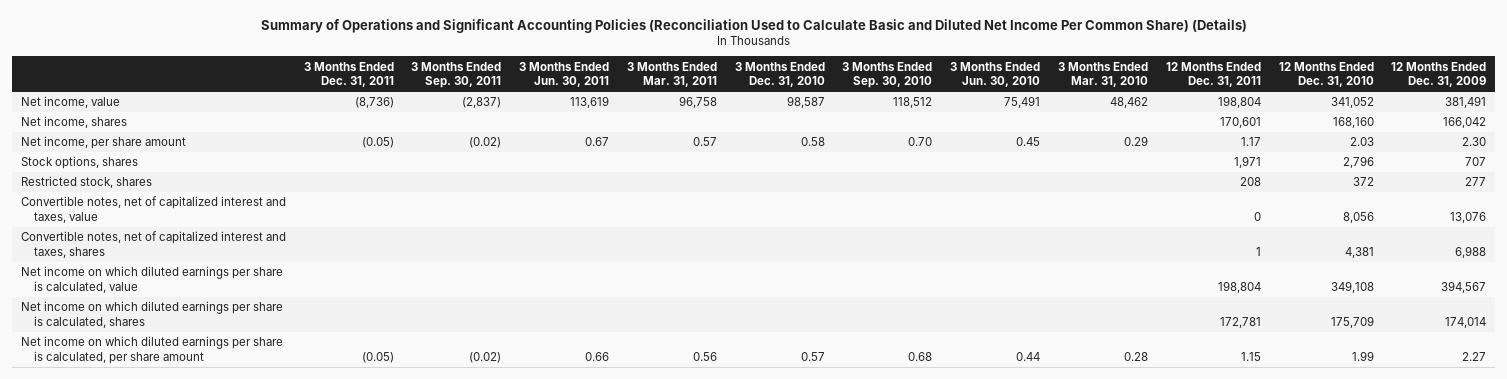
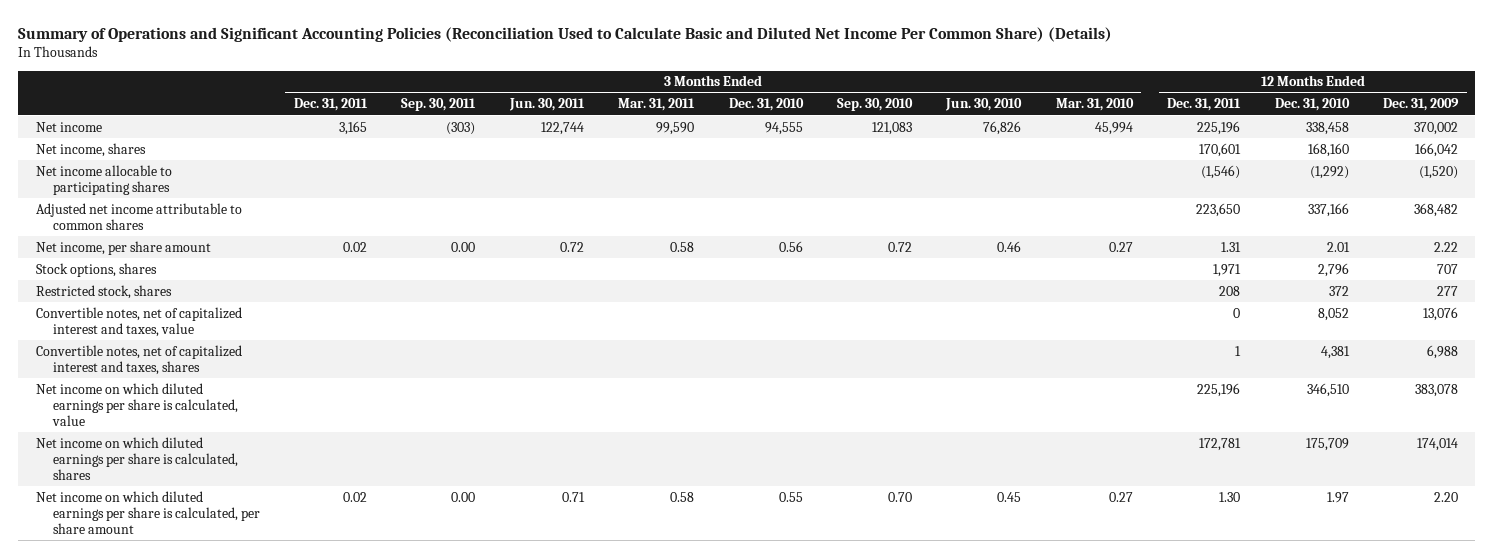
- Net income, value | (8,736) | (2,837) | 113,619 | 96,758 | 98,587 | 118,512 | 75,491 | 48,462 | 198,804 | 341,052 | 381,491
+ Net income | 3,165 | (303) | 122,744 | 99,590 | 94,555 | 121,083 | 76,826 | 45,994 | 225,196 | 338,458 | 370,002
- Net income, per share amount | (0.05) | (0.02) | 0.67 | 0.57 | 0.58 | 0.70 | 0.45 | 0.29 | 1.17 | 2.03 | 2.30
+ Net income allocable to participating shares | | | | | | | | | (1,546) | (1,292) | (1,520)
+ Adjusted net income attributable to common shares | | | | | | | | | 223,650 | 337,166 | 368,482
+ Net income, per share amount | 0.02 | 0.00 | 0.72 | 0.58 | 0.56 | 0.72 | 0.46 | 0.27 | 1.31 | 2.01 | 2.22
- Convertible notes, net of capitalized interest and taxes, value | | | | | | | | | 0 | 8,056 | 13,076
+ Convertible notes, net of capitalized interest and taxes, value | | | | | | | | | 0 | 8,052 | 13,076
- Net income on which diluted earnings per share is calculated, value | | | | | | | | | 198,804 | 349,108 | 394,567
+ Net income on which diluted earnings per share is calculated, value | | | | | | | | | 225,196 | 346,510 | 383,078
- Net income on which diluted earnings per share is calculated, per share amount | (0.05) | (0.02) | 0.66 | 0.56 | 0.57 | 0.68 | 0.44 | 0.28 | 1.15 | 1.99 | 2.27
+ Net income on which diluted earnings per share is calculated, per share amount | 0.02 | 0.00 | 0.71 | 0.58 | 0.55 | 0.70 | 0.45 | 0.27 | 1.30 | 1.97 | 2.20

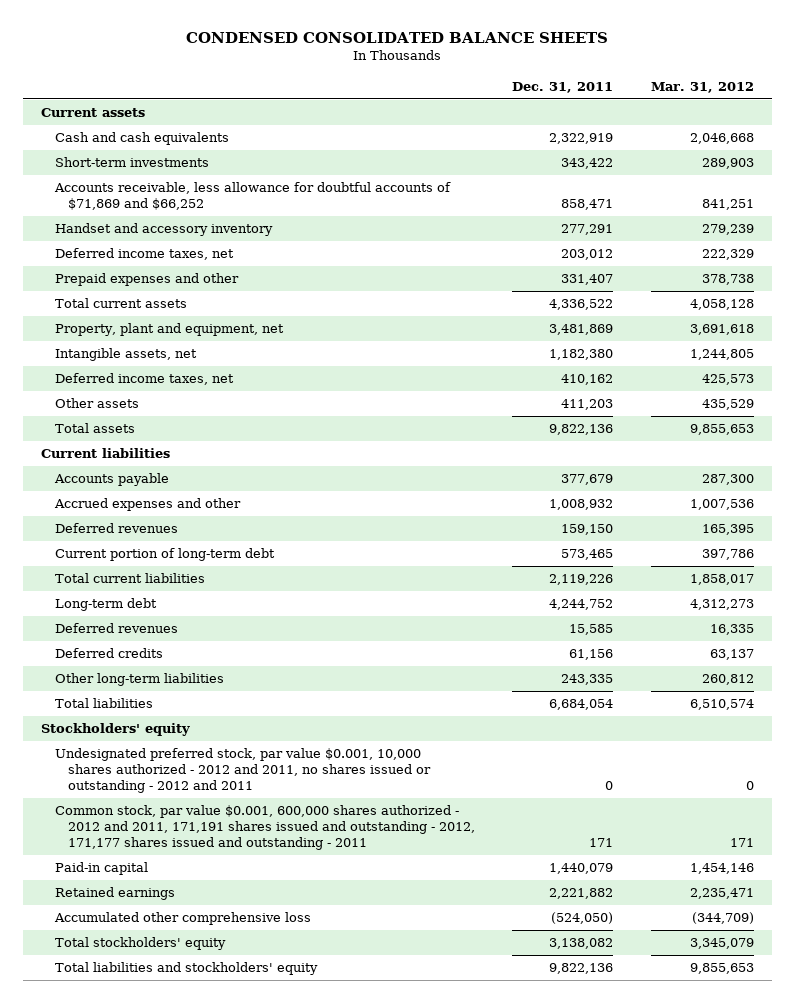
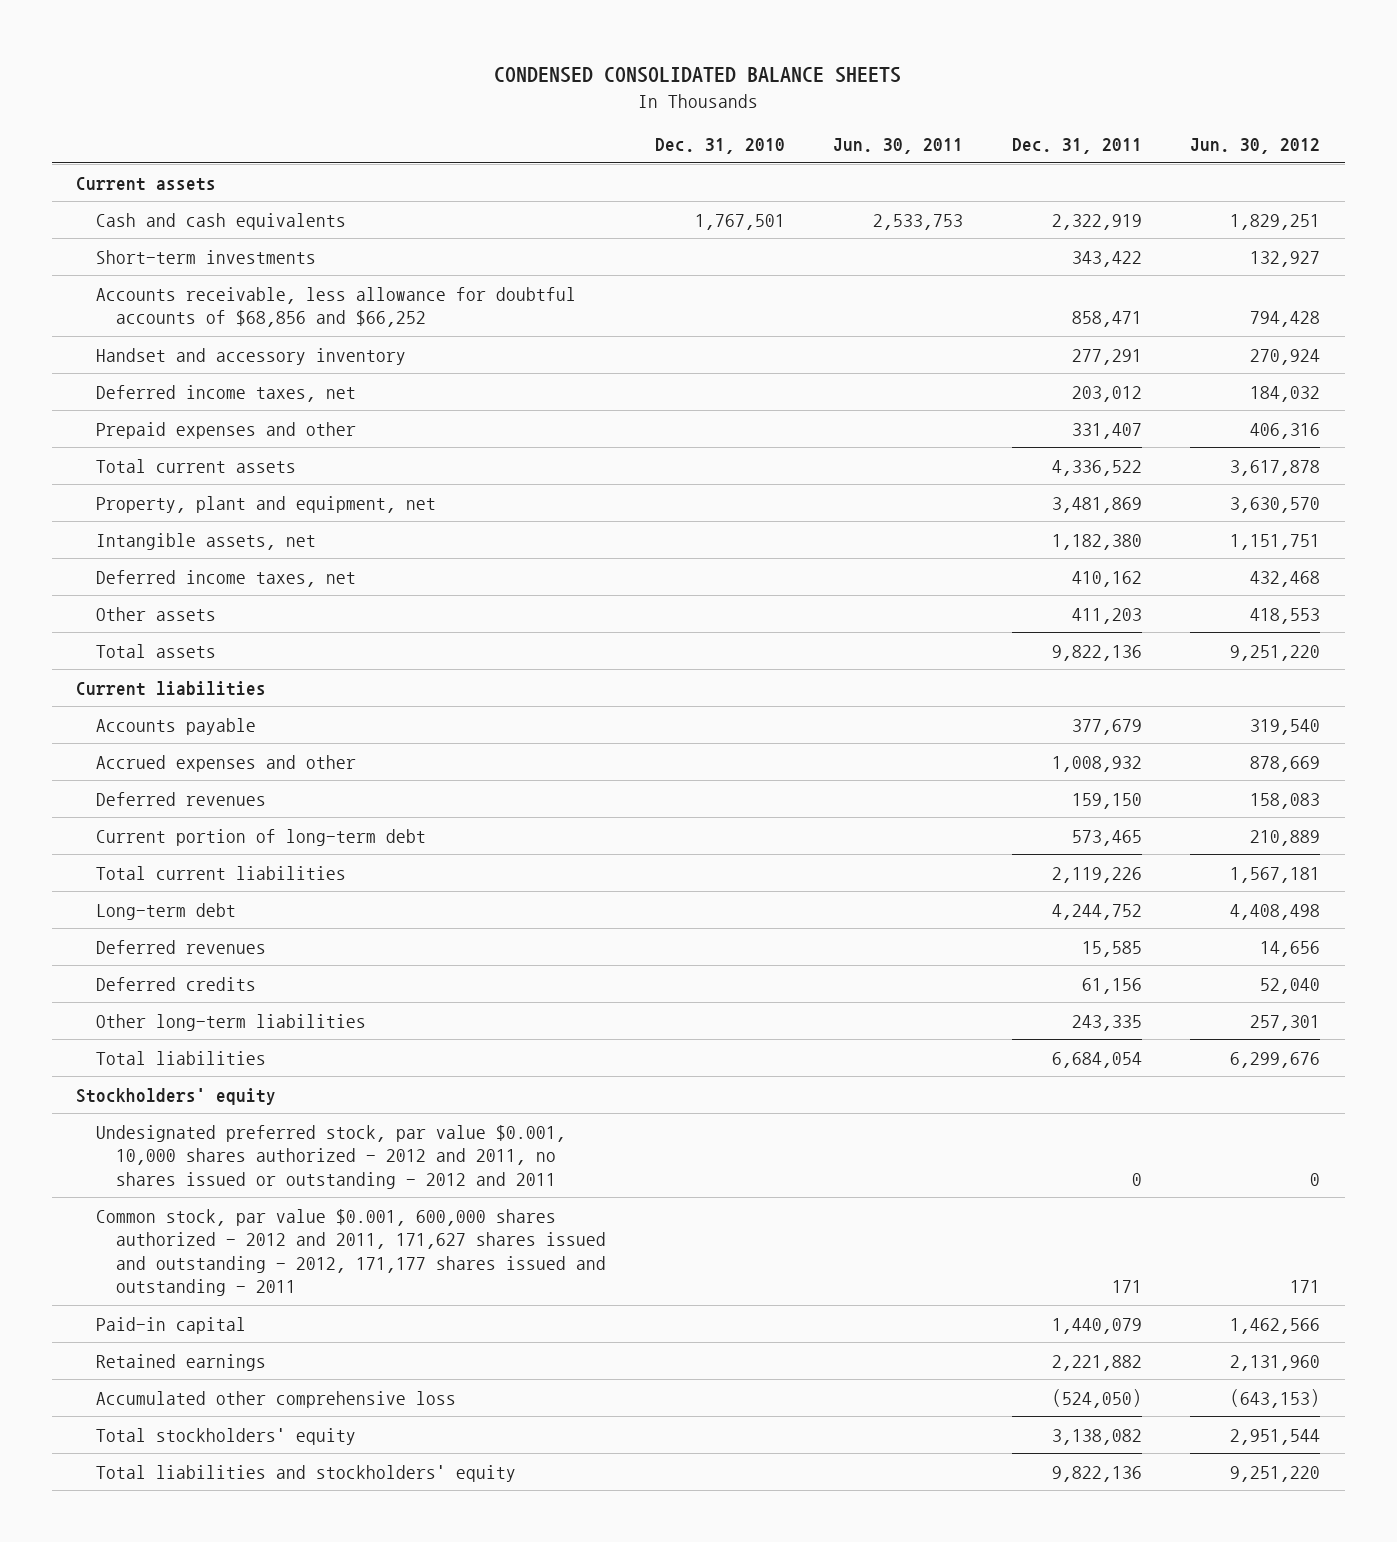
- | Dec. 31, 2011 | Mar. 31, 2012
+ | Dec. 31, 2010 | Jun. 30, 2011 | Dec. 31, 2011 | Jun. 30, 2012
- Accounts receivable, less allowance for doubtful accounts of $71,869 and $66,252 | 858,471 | 841,251
+ Accounts receivable, less allowance for doubtful accounts of $68,856 and $66,252 | | | 858,471 | 794,428
- Common stock, par value $0.001, 600,000 shares authorized - 2012 and 2011, 171,191 shares issued and outstanding - 2012, 171,177 shares issued and outstanding - 2011 | 171 | 171
+ Common stock, par value $0.001, 600,000 shares authorized - 2012 and 2011, 171,627 shares issued and outstanding - 2012, 171,177 shares issued and outstanding - 2011 | | | 171 | 171

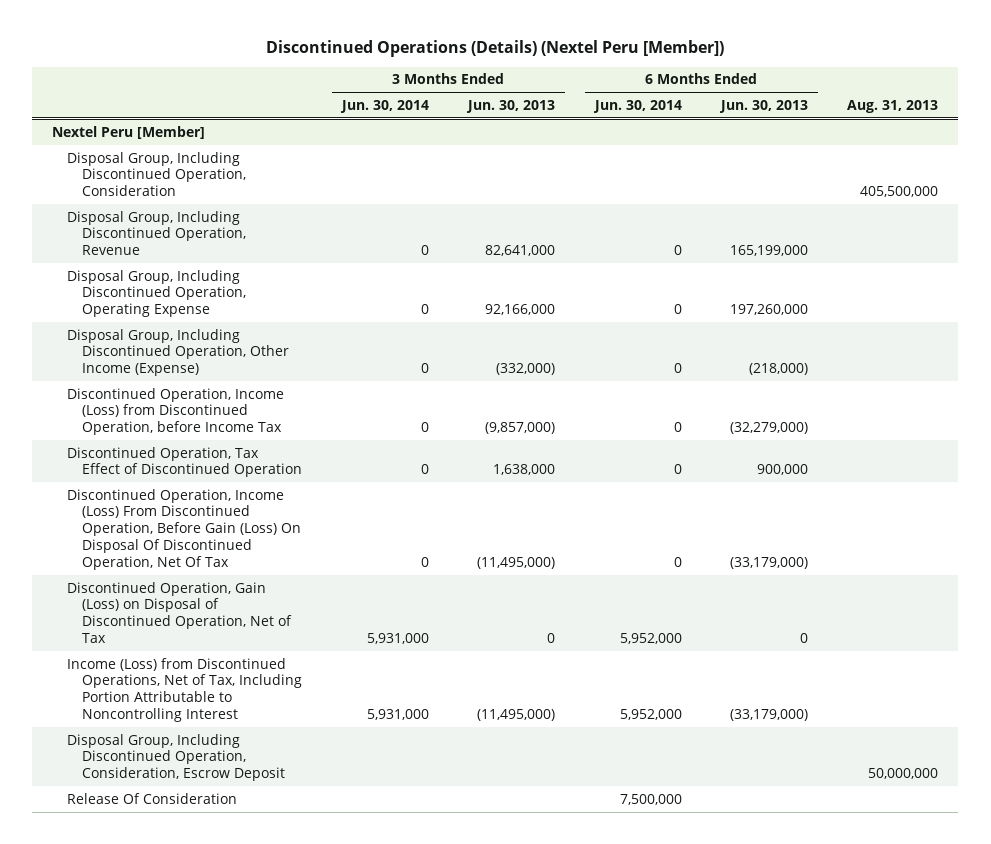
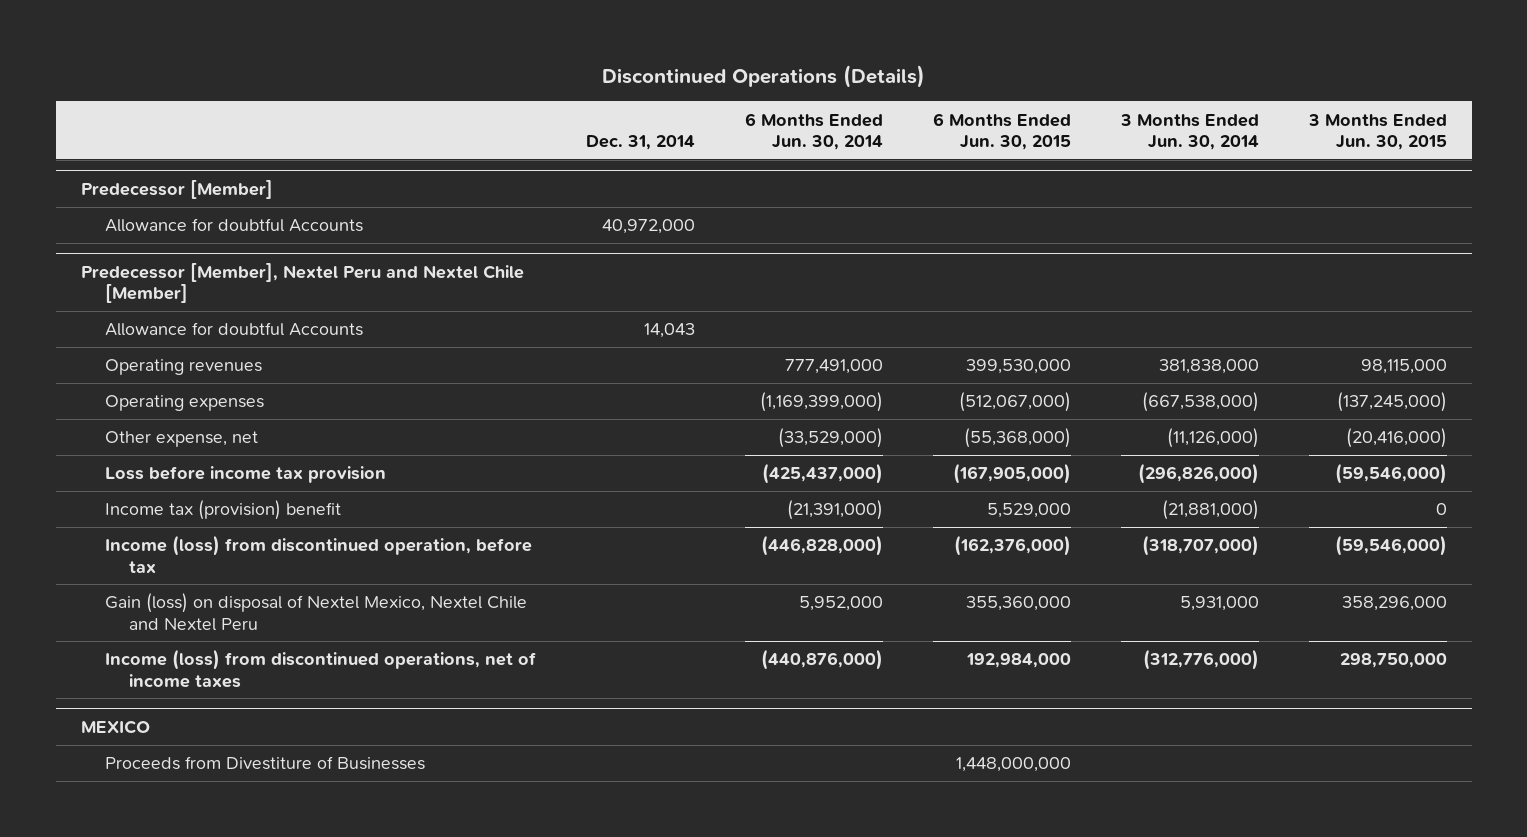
- Discontinued Operations (Details) (Nextel Peru [Member])
+ Discontinued Operations (Details)
- | 3 Months Ended Jun. 30, 2014 | 3 Months Ended Jun. 30, 2013 | 6 Months Ended Jun. 30, 2014 | 6 Months Ended Jun. 30, 2013 | Aug. 31, 2013
+ | Dec. 31, 2014 | 6 Months Ended Jun. 30, 2014 | 6 Months Ended Jun. 30, 2015 | 3 Months Ended Jun. 30, 2014 | 3 Months Ended Jun. 30, 2015
- Nextel Peru [Member]
- Disposal Group, Including Discontinued Operation, Consideration | | | | | 405,500,000
- Disposal Group, Including Discontinued Operation, Revenue | 0 | 82,641,000 | 0 | 165,199,000 |
- Disposal Group, Including Discontinued Operation, Operating Expense | 0 | 92,166,000 | 0 | 197,260,000 |
- Disposal Group, Including Discontinued Operation, Other Income (Expense) | 0 | (332,000) | 0 | (218,000) |
- Discontinued Operation, Income (Loss) from Discontinued Operation, before Income Tax | 0 | (9,857,000) | 0 | (32,279,000) |
- Discontinued Operation, Tax Effect of Discontinued Operation | 0 | 1,638,000 | 0 | 900,000 |
- Discontinued Operation, Income (Loss) From Discontinued Operation, Before Gain (Loss) On Disposal Of Discontinued Operation, Net Of Tax | 0 | (11,495,000) | 0 | (33,179,000) |
- Discontinued Operation, Gain (Loss) on Disposal of Discontinued Operation, Net of Tax | 5,931,000 | 0 | 5,952,000 | 0 |
- Income (Loss) from Discontinued Operations, Net of Tax, Including Portion Attributable to Noncontrolling Interest | 5,931,000 | (11,495,000) | 5,952,000 | (33,179,000) |
- Disposal Group, Including Discontinued Operation, Consideration, Escrow Deposit | | | | | 50,000,000
- Release Of Consideration | | | 7,500,000 | |
+ Predecessor [Member]
+ Allowance for doubtful Accounts | 40,972,000 | | | |
+ Predecessor [Member], Nextel Peru and Nextel Chile [Member]
+ Allowance for doubtful Accounts | 14,043 | | | |
+ Operating revenues | | 777,491,000 | 399,530,000 | 381,838,000 | 98,115,000
+ Operating expenses | | (1,169,399,000) | (512,067,000) | (667,538,000) | (137,245,000)
+ Other expense, net | | (33,529,000) | (55,368,000) | (11,126,000) | (20,416,000)
+ Loss before income tax provision | | (425,437,000) | (167,905,000) | (296,826,000) | (59,546,000)
+ Income tax (provision) benefit | | (21,391,000) | 5,529,000 | (21,881,000) | 0
+ Income (loss) from discontinued operation, before tax | | (446,828,000) | (162,376,000) | (318,707,000) | (59,546,000)
+ Gain (loss) on disposal of Nextel Mexico, Nextel Chile and Nextel Peru | | 5,952,000 | 355,360,000 | 5,931,000 | 358,296,000
+ Income (loss) from discontinued operations, net of income taxes | | (440,876,000) | 192,984,000 | (312,776,000) | 298,750,000
+ MEXICO
+ Proceeds from Divestiture of Businesses | | | 1,448,000,000 | |

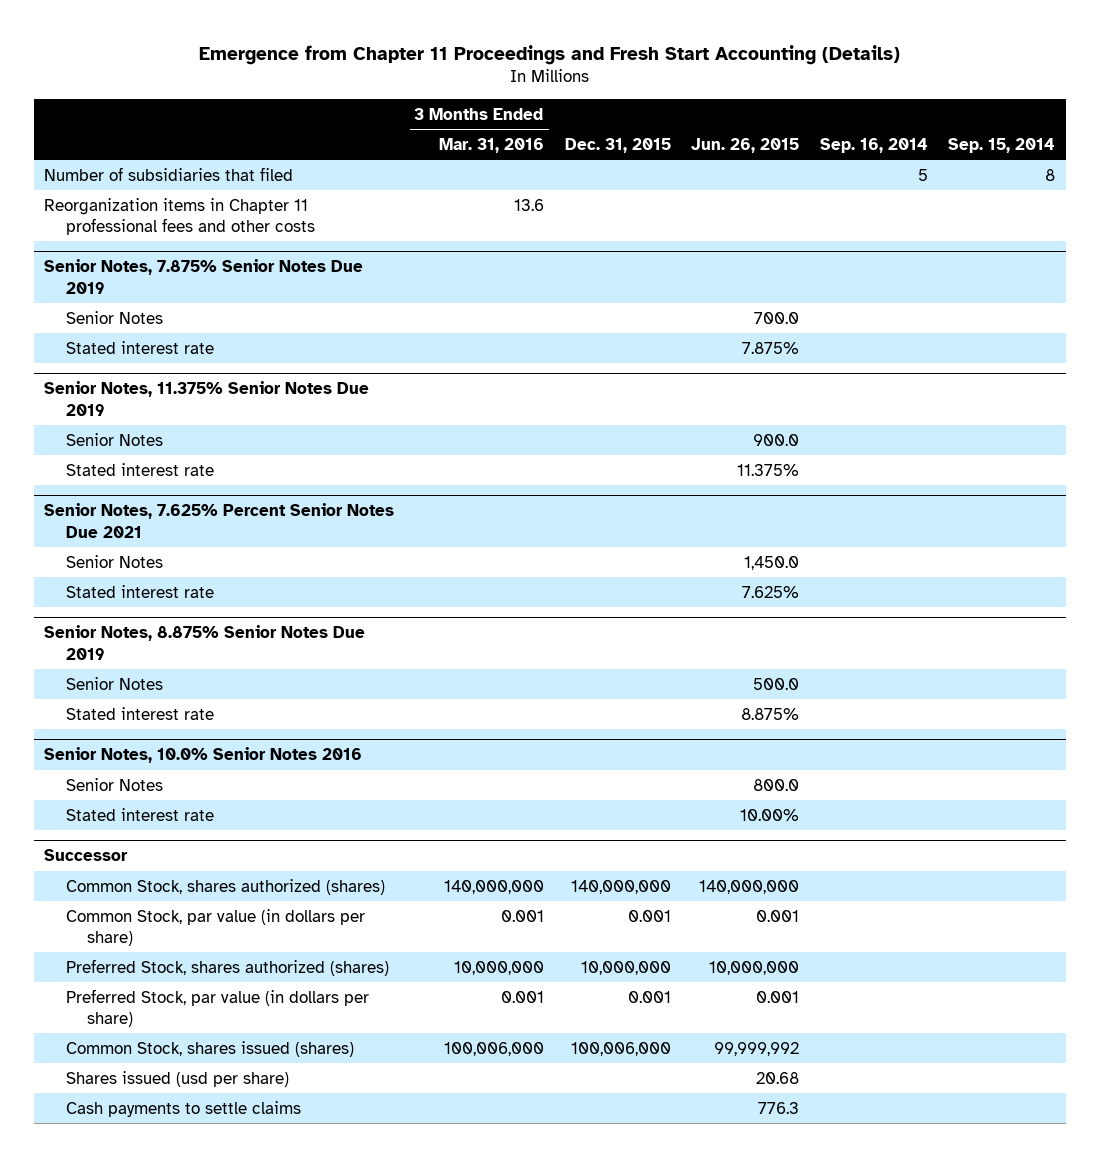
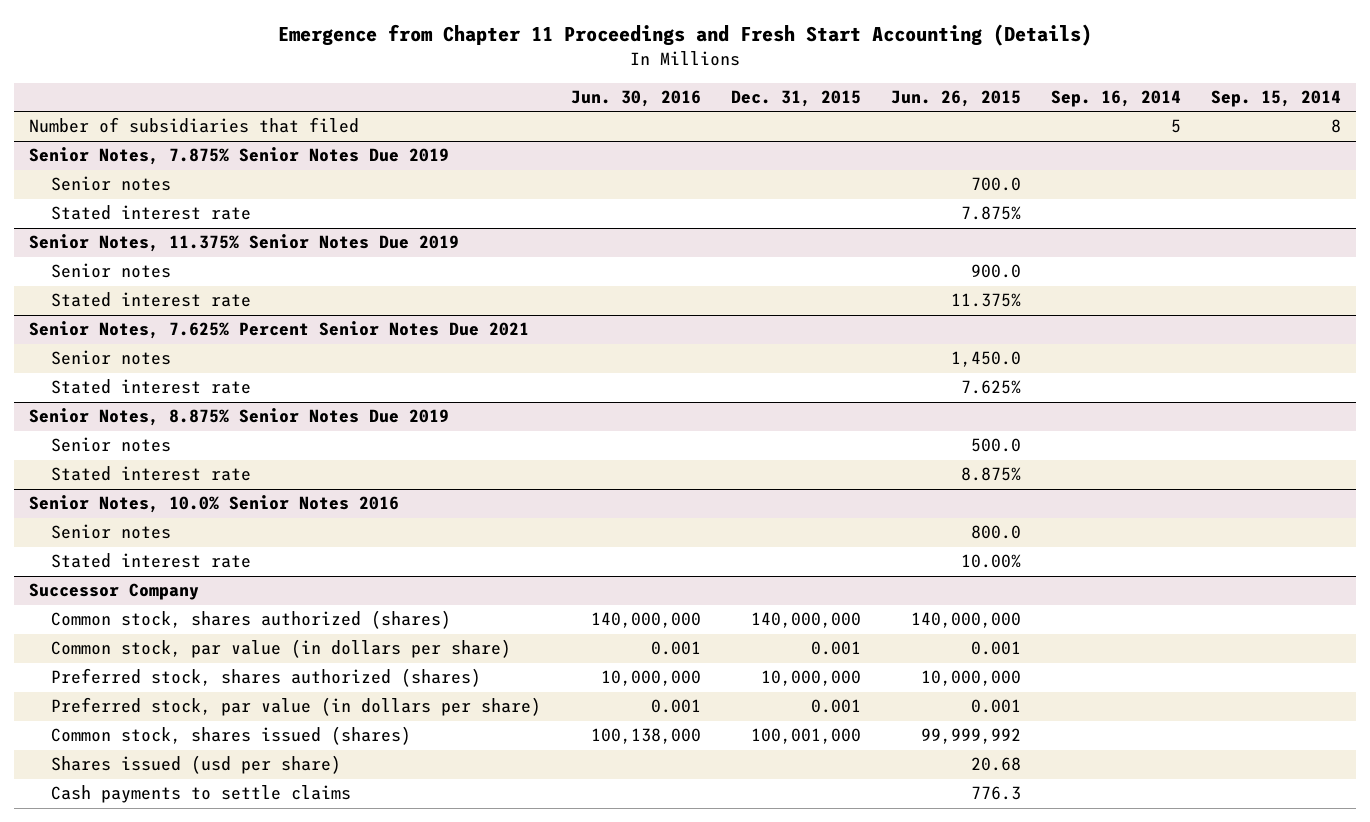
- | 3 Months Ended Mar. 31, 2016 | Dec. 31, 2015 | Jun. 26, 2015 | Sep. 16, 2014 | Sep. 15, 2014
+ | Jun. 30, 2016 | Dec. 31, 2015 | Jun. 26, 2015 | Sep. 16, 2014 | Sep. 15, 2014
- Reorganization items in Chapter 11 professional fees and other costs | 13.6 | | | |
@ Senior Notes, 7.875% Senior Notes Due 2019
- Senior Notes | | | 700.0 | |
+ Senior notes | | | 700.0 | |
@ Senior Notes, 11.375% Senior Notes Due 2019
- Senior Notes | | | 900.0 | |
+ Senior notes | | | 900.0 | |
@ Senior Notes, 7.625% Percent Senior Notes Due 2021
- Senior Notes | | | 1,450.0 | |
+ Senior notes | | | 1,450.0 | |
@ Senior Notes, 8.875% Senior Notes Due 2019
- Senior Notes | | | 500.0 | |
+ Senior notes | | | 500.0 | |
@ Senior Notes, 10.0% Senior Notes 2016
- Senior Notes | | | 800.0 | |
+ Senior notes | | | 800.0 | |
- Successor
- Common Stock, shares authorized (shares) | 140,000,000 | 140,000,000 | 140,000,000 | |
- Common Stock, par value (in dollars per share) | 0.001 | 0.001 | 0.001 | |
- Preferred Stock, shares authorized (shares) | 10,000,000 | 10,000,000 | 10,000,000 | |
- Preferred Stock, par value (in dollars per share) | 0.001 | 0.001 | 0.001 | |
- Common Stock, shares issued (shares) | 100,006,000 | 100,006,000 | 99,999,992 | |
+ Successor Company
+ Common stock, shares authorized (shares) | 140,000,000 | 140,000,000 | 140,000,000 | |
+ Common stock, par value (in dollars per share) | 0.001 | 0.001 | 0.001 | |
+ Preferred stock, shares authorized (shares) | 10,000,000 | 10,000,000 | 10,000,000 | |
+ Preferred stock, par value (in dollars per share) | 0.001 | 0.001 | 0.001 | |
+ Common stock, shares issued (shares) | 100,138,000 | 100,001,000 | 99,999,992 | |

